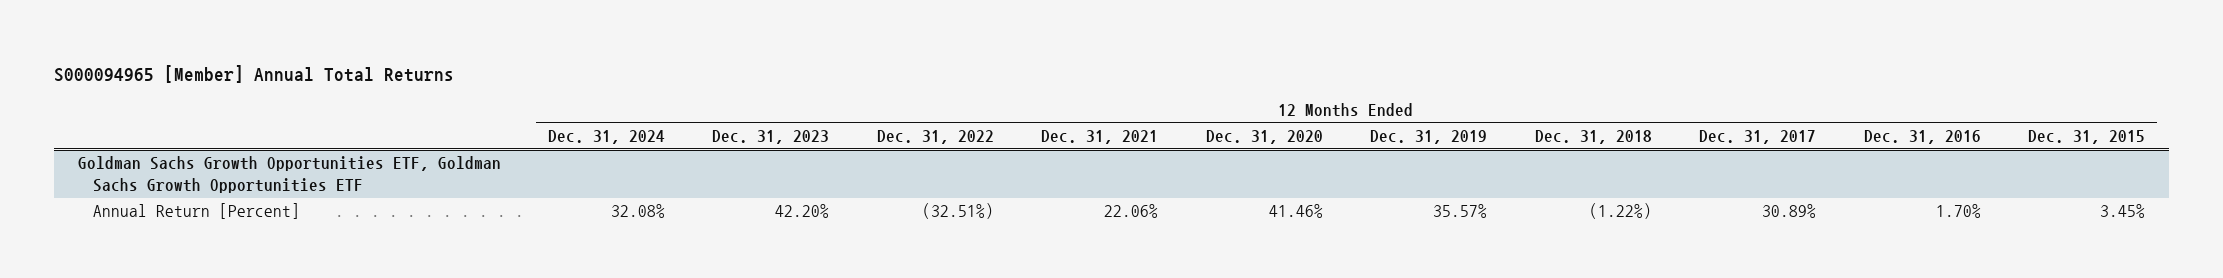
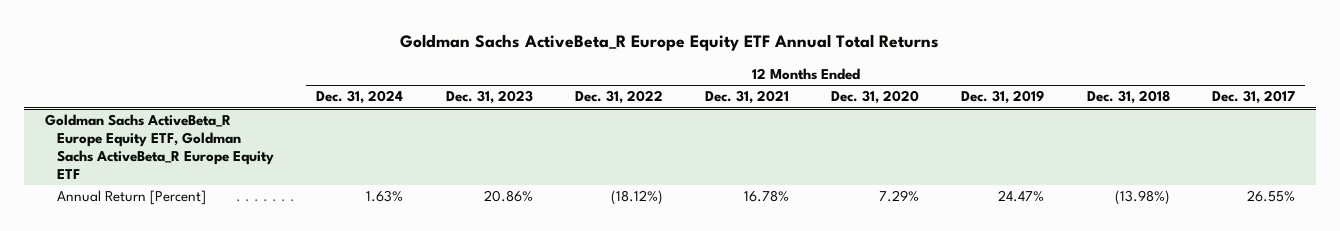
- S000094965 [Member] Annual Total Returns
+ Goldman Sachs ActiveBeta_R Europe Equity ETF Annual Total Returns
- | 12 Months Ended Dec. 31, 2024 | 12 Months Ended Dec. 31, 2023 | 12 Months Ended Dec. 31, 2022 | 12 Months Ended Dec. 31, 2021 | 12 Months Ended Dec. 31, 2020 | 12 Months Ended Dec. 31, 2019 | 12 Months Ended Dec. 31, 2018 | 12 Months Ended Dec. 31, 2017 | 12 Months Ended Dec. 31, 2016 | 12 Months Ended Dec. 31, 2015
+ | 12 Months Ended Dec. 31, 2024 | 12 Months Ended Dec. 31, 2023 | 12 Months Ended Dec. 31, 2022 | 12 Months Ended Dec. 31, 2021 | 12 Months Ended Dec. 31, 2020 | 12 Months Ended Dec. 31, 2019 | 12 Months Ended Dec. 31, 2018 | 12 Months Ended Dec. 31, 2017
- Goldman Sachs Growth Opportunities ETF, Goldman Sachs Growth Opportunities ETF
- Annual Return [Percent] | 32.08% | 42.20% | (32.51%) | 22.06% | 41.46% | 35.57% | (1.22%) | 30.89% | 1.70% | 3.45%
+ Goldman Sachs ActiveBeta_R Europe Equity ETF, Goldman Sachs ActiveBeta_R Europe Equity ETF
+ Annual Return [Percent] | 1.63% | 20.86% | (18.12%) | 16.78% | 7.29% | 24.47% | (13.98%) | 26.55%

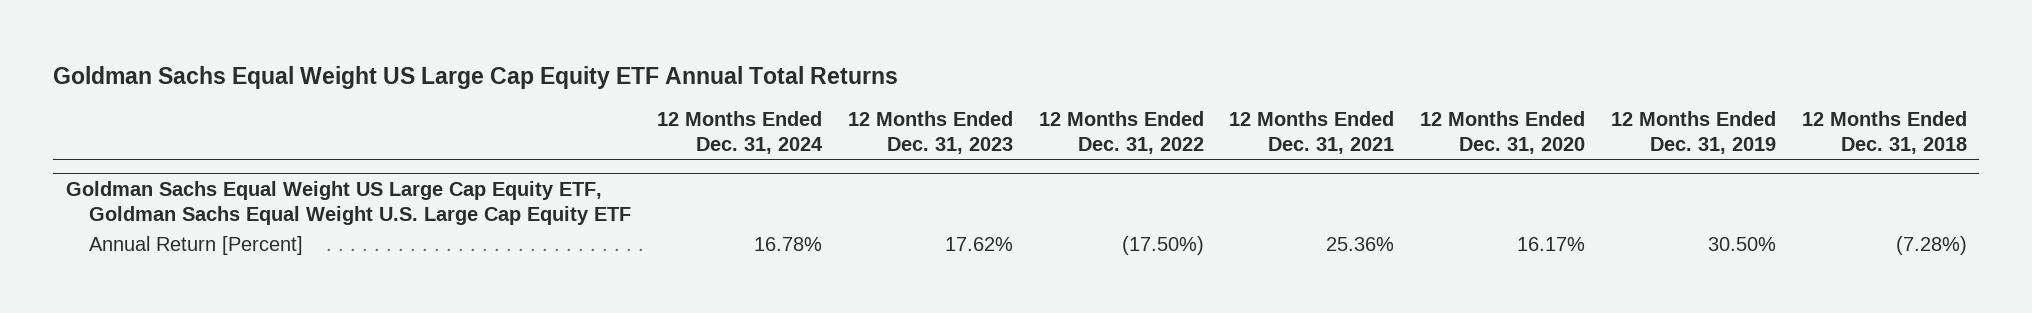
- Goldman Sachs ActiveBeta_R Europe Equity ETF Annual Total Returns
+ Goldman Sachs Equal Weight US Large Cap Equity ETF Annual Total Returns
- | 12 Months Ended Dec. 31, 2024 | 12 Months Ended Dec. 31, 2023 | 12 Months Ended Dec. 31, 2022 | 12 Months Ended Dec. 31, 2021 | 12 Months Ended Dec. 31, 2020 | 12 Months Ended Dec. 31, 2019 | 12 Months Ended Dec. 31, 2018 | 12 Months Ended Dec. 31, 2017
+ | 12 Months Ended Dec. 31, 2024 | 12 Months Ended Dec. 31, 2023 | 12 Months Ended Dec. 31, 2022 | 12 Months Ended Dec. 31, 2021 | 12 Months Ended Dec. 31, 2020 | 12 Months Ended Dec. 31, 2019 | 12 Months Ended Dec. 31, 2018
- Goldman Sachs ActiveBeta_R Europe Equity ETF, Goldman Sachs ActiveBeta_R Europe Equity ETF
- Annual Return [Percent] | 1.63% | 20.86% | (18.12%) | 16.78% | 7.29% | 24.47% | (13.98%) | 26.55%
+ Goldman Sachs Equal Weight US Large Cap Equity ETF, Goldman Sachs Equal Weight U.S. Large Cap Equity ETF
+ Annual Return [Percent] | 16.78% | 17.62% | (17.50%) | 25.36% | 16.17% | 30.50% | (7.28%)

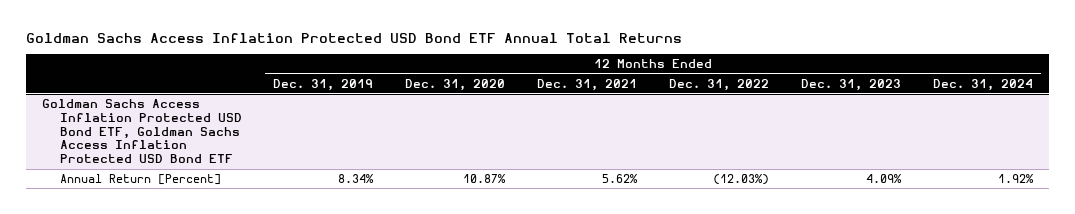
- Goldman Sachs Equal Weight US Large Cap Equity ETF Annual Total Returns
+ Goldman Sachs Access Inflation Protected USD Bond ETF Annual Total Returns
- | 12 Months Ended Dec. 31, 2024 | 12 Months Ended Dec. 31, 2023 | 12 Months Ended Dec. 31, 2022 | 12 Months Ended Dec. 31, 2021 | 12 Months Ended Dec. 31, 2020 | 12 Months Ended Dec. 31, 2019 | 12 Months Ended Dec. 31, 2018
+ | 12 Months Ended Dec. 31, 2019 | 12 Months Ended Dec. 31, 2020 | 12 Months Ended Dec. 31, 2021 | 12 Months Ended Dec. 31, 2022 | 12 Months Ended Dec. 31, 2023 | 12 Months Ended Dec. 31, 2024
- Goldman Sachs Equal Weight US Large Cap Equity ETF, Goldman Sachs Equal Weight U.S. Large Cap Equity ETF
- Annual Return [Percent] | 16.78% | 17.62% | (17.50%) | 25.36% | 16.17% | 30.50% | (7.28%)
+ Goldman Sachs Access Inflation Protected USD Bond ETF, Goldman Sachs Access Inflation Protected USD Bond ETF
+ Annual Return [Percent] | 8.34% | 10.87% | 5.62% | (12.03%) | 4.09% | 1.92%

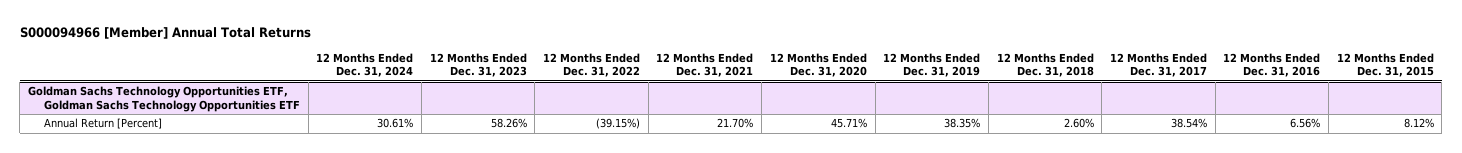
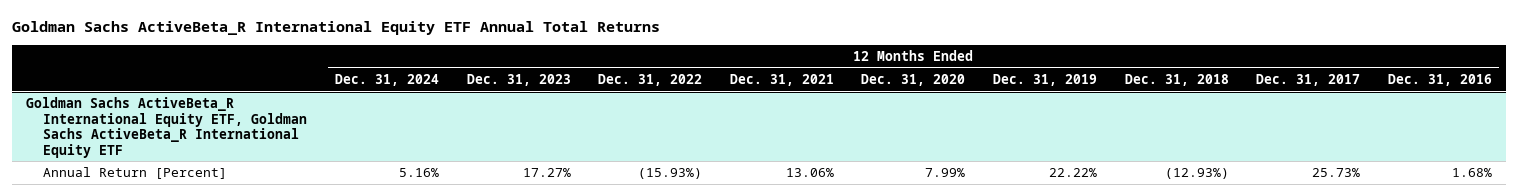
- S000094966 [Member] Annual Total Returns
+ Goldman Sachs ActiveBeta_R International Equity ETF Annual Total Returns
- | 12 Months Ended Dec. 31, 2024 | 12 Months Ended Dec. 31, 2023 | 12 Months Ended Dec. 31, 2022 | 12 Months Ended Dec. 31, 2021 | 12 Months Ended Dec. 31, 2020 | 12 Months Ended Dec. 31, 2019 | 12 Months Ended Dec. 31, 2018 | 12 Months Ended Dec. 31, 2017 | 12 Months Ended Dec. 31, 2016 | 12 Months Ended Dec. 31, 2015
+ | 12 Months Ended Dec. 31, 2024 | 12 Months Ended Dec. 31, 2023 | 12 Months Ended Dec. 31, 2022 | 12 Months Ended Dec. 31, 2021 | 12 Months Ended Dec. 31, 2020 | 12 Months Ended Dec. 31, 2019 | 12 Months Ended Dec. 31, 2018 | 12 Months Ended Dec. 31, 2017 | 12 Months Ended Dec. 31, 2016
- Goldman Sachs Technology Opportunities ETF, Goldman Sachs Technology Opportunities ETF
- Annual Return [Percent] | 30.61% | 58.26% | (39.15%) | 21.70% | 45.71% | 38.35% | 2.60% | 38.54% | 6.56% | 8.12%
+ Goldman Sachs ActiveBeta_R International Equity ETF, Goldman Sachs ActiveBeta_R International Equity ETF
+ Annual Return [Percent] | 5.16% | 17.27% | (15.93%) | 13.06% | 7.99% | 22.22% | (12.93%) | 25.73% | 1.68%

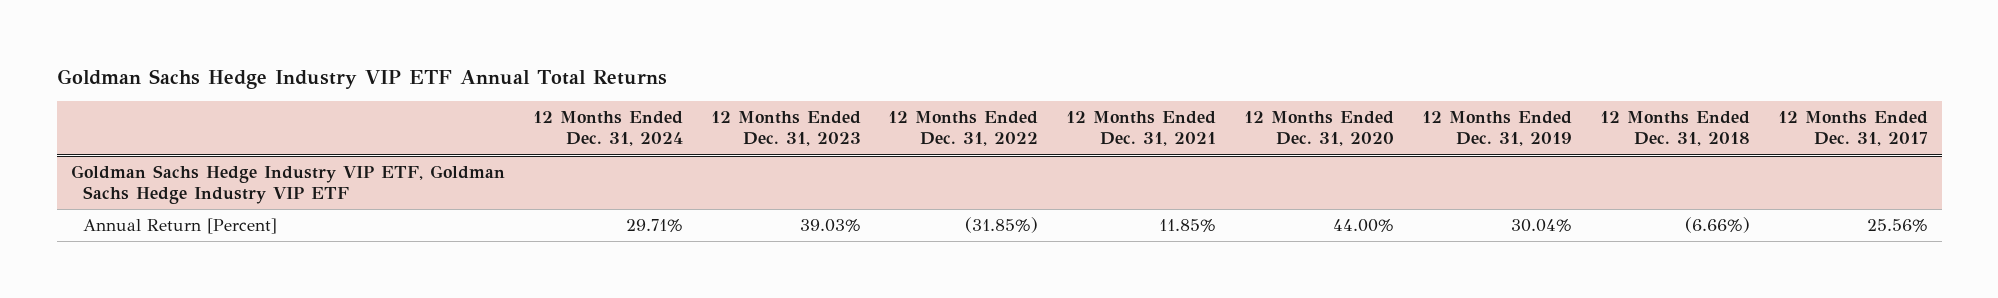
- Goldman Sachs ActiveBeta_R International Equity ETF Annual Total Returns
+ Goldman Sachs Hedge Industry VIP ETF Annual Total Returns
- | 12 Months Ended Dec. 31, 2024 | 12 Months Ended Dec. 31, 2023 | 12 Months Ended Dec. 31, 2022 | 12 Months Ended Dec. 31, 2021 | 12 Months Ended Dec. 31, 2020 | 12 Months Ended Dec. 31, 2019 | 12 Months Ended Dec. 31, 2018 | 12 Months Ended Dec. 31, 2017 | 12 Months Ended Dec. 31, 2016
+ | 12 Months Ended Dec. 31, 2024 | 12 Months Ended Dec. 31, 2023 | 12 Months Ended Dec. 31, 2022 | 12 Months Ended Dec. 31, 2021 | 12 Months Ended Dec. 31, 2020 | 12 Months Ended Dec. 31, 2019 | 12 Months Ended Dec. 31, 2018 | 12 Months Ended Dec. 31, 2017
- Goldman Sachs ActiveBeta_R International Equity ETF, Goldman Sachs ActiveBeta_R International Equity ETF
- Annual Return [Percent] | 5.16% | 17.27% | (15.93%) | 13.06% | 7.99% | 22.22% | (12.93%) | 25.73% | 1.68%
+ Goldman Sachs Hedge Industry VIP ETF, Goldman Sachs Hedge Industry VIP ETF
+ Annual Return [Percent] | 29.71% | 39.03% | (31.85%) | 11.85% | 44.00% | 30.04% | (6.66%) | 25.56%

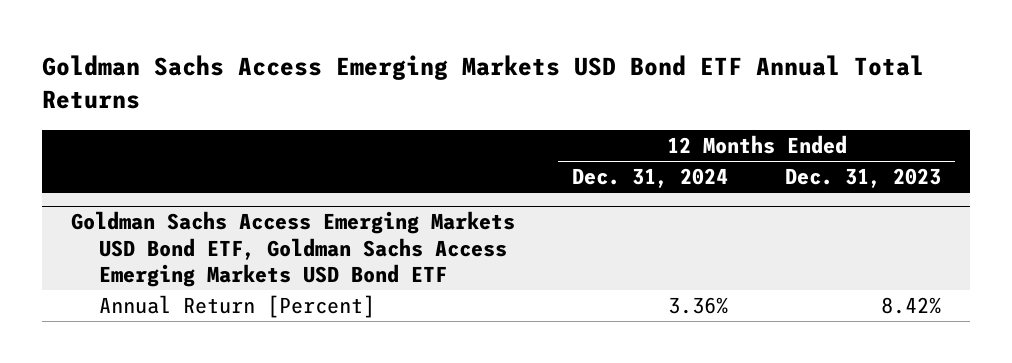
- Goldman Sachs Hedge Industry VIP ETF Annual Total Returns
+ Goldman Sachs Access Emerging Markets USD Bond ETF Annual Total Returns
- | 12 Months Ended Dec. 31, 2024 | 12 Months Ended Dec. 31, 2023 | 12 Months Ended Dec. 31, 2022 | 12 Months Ended Dec. 31, 2021 | 12 Months Ended Dec. 31, 2020 | 12 Months Ended Dec. 31, 2019 | 12 Months Ended Dec. 31, 2018 | 12 Months Ended Dec. 31, 2017
+ | 12 Months Ended Dec. 31, 2024 | 12 Months Ended Dec. 31, 2023
- Goldman Sachs Hedge Industry VIP ETF, Goldman Sachs Hedge Industry VIP ETF
- Annual Return [Percent] | 29.71% | 39.03% | (31.85%) | 11.85% | 44.00% | 30.04% | (6.66%) | 25.56%
+ Goldman Sachs Access Emerging Markets USD Bond ETF, Goldman Sachs Access Emerging Markets USD Bond ETF
+ Annual Return [Percent] | 3.36% | 8.42%

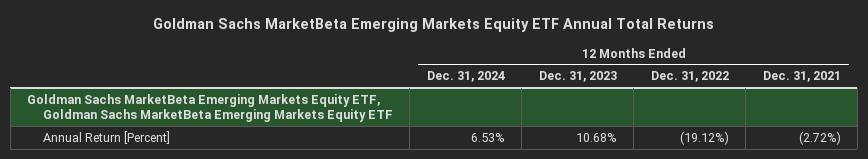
- Goldman Sachs Access Emerging Markets USD Bond ETF Annual Total Returns
+ Goldman Sachs MarketBeta Emerging Markets Equity ETF Annual Total Returns
- | 12 Months Ended Dec. 31, 2024 | 12 Months Ended Dec. 31, 2023
+ | 12 Months Ended Dec. 31, 2024 | 12 Months Ended Dec. 31, 2023 | 12 Months Ended Dec. 31, 2022 | 12 Months Ended Dec. 31, 2021
- Goldman Sachs Access Emerging Markets USD Bond ETF, Goldman Sachs Access Emerging Markets USD Bond ETF
- Annual Return [Percent] | 3.36% | 8.42%
+ Goldman Sachs MarketBeta Emerging Markets Equity ETF, Goldman Sachs MarketBeta Emerging Markets Equity ETF
+ Annual Return [Percent] | 6.53% | 10.68% | (19.12%) | (2.72%)

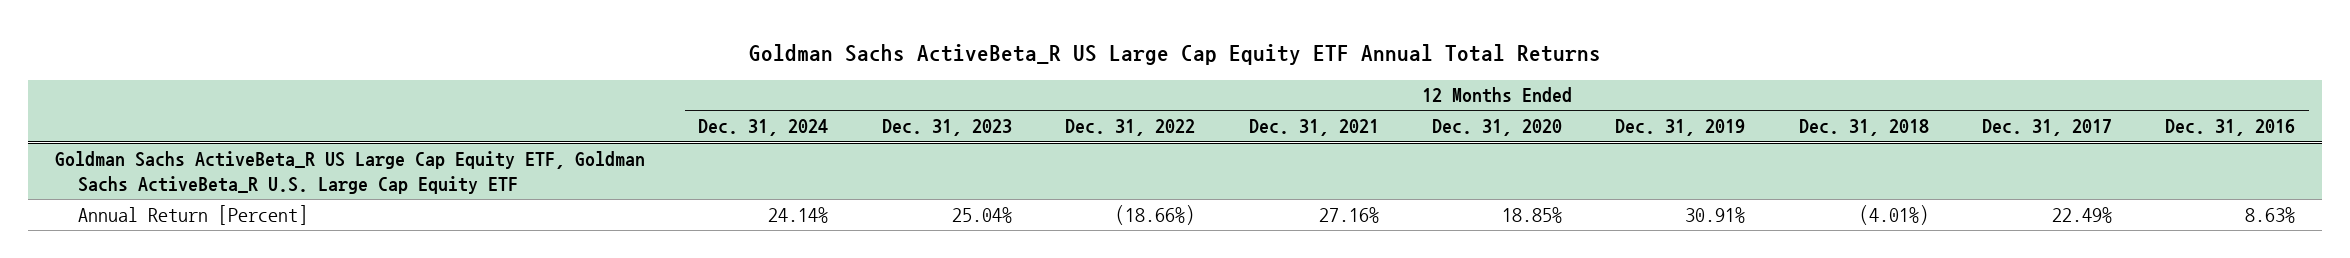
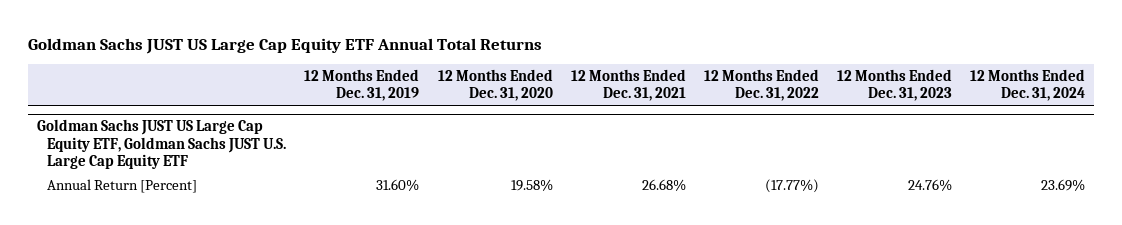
- Goldman Sachs ActiveBeta_R US Large Cap Equity ETF Annual Total Returns
+ Goldman Sachs JUST US Large Cap Equity ETF Annual Total Returns
- | 12 Months Ended Dec. 31, 2024 | 12 Months Ended Dec. 31, 2023 | 12 Months Ended Dec. 31, 2022 | 12 Months Ended Dec. 31, 2021 | 12 Months Ended Dec. 31, 2020 | 12 Months Ended Dec. 31, 2019 | 12 Months Ended Dec. 31, 2018 | 12 Months Ended Dec. 31, 2017 | 12 Months Ended Dec. 31, 2016
+ | 12 Months Ended Dec. 31, 2019 | 12 Months Ended Dec. 31, 2020 | 12 Months Ended Dec. 31, 2021 | 12 Months Ended Dec. 31, 2022 | 12 Months Ended Dec. 31, 2023 | 12 Months Ended Dec. 31, 2024
- Goldman Sachs ActiveBeta_R US Large Cap Equity ETF, Goldman Sachs ActiveBeta_R U.S. Large Cap Equity ETF
- Annual Return [Percent] | 24.14% | 25.04% | (18.66%) | 27.16% | 18.85% | 30.91% | (4.01%) | 22.49% | 8.63%
+ Goldman Sachs JUST US Large Cap Equity ETF, Goldman Sachs JUST U.S. Large Cap Equity ETF
+ Annual Return [Percent] | 31.60% | 19.58% | 26.68% | (17.77%) | 24.76% | 23.69%

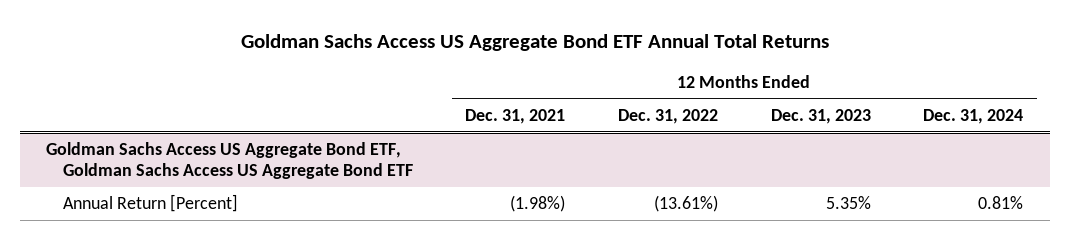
- Goldman Sachs JUST US Large Cap Equity ETF Annual Total Returns
+ Goldman Sachs Access US Aggregate Bond ETF Annual Total Returns
- | 12 Months Ended Dec. 31, 2019 | 12 Months Ended Dec. 31, 2020 | 12 Months Ended Dec. 31, 2021 | 12 Months Ended Dec. 31, 2022 | 12 Months Ended Dec. 31, 2023 | 12 Months Ended Dec. 31, 2024
+ | 12 Months Ended Dec. 31, 2021 | 12 Months Ended Dec. 31, 2022 | 12 Months Ended Dec. 31, 2023 | 12 Months Ended Dec. 31, 2024
- Goldman Sachs JUST US Large Cap Equity ETF, Goldman Sachs JUST U.S. Large Cap Equity ETF
- Annual Return [Percent] | 31.60% | 19.58% | 26.68% | (17.77%) | 24.76% | 23.69%
+ Goldman Sachs Access US Aggregate Bond ETF, Goldman Sachs Access US Aggregate Bond ETF
+ Annual Return [Percent] | (1.98%) | (13.61%) | 5.35% | 0.81%

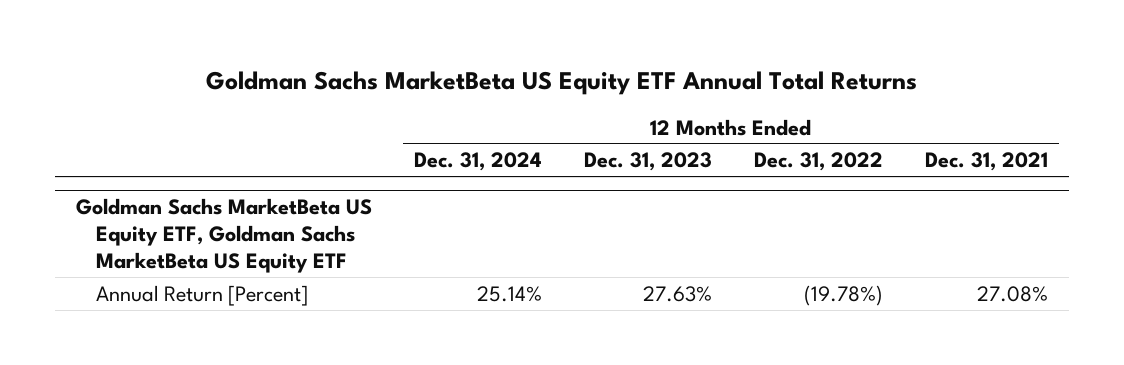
- Goldman Sachs Access US Aggregate Bond ETF Annual Total Returns
+ Goldman Sachs MarketBeta US Equity ETF Annual Total Returns
- | 12 Months Ended Dec. 31, 2021 | 12 Months Ended Dec. 31, 2022 | 12 Months Ended Dec. 31, 2023 | 12 Months Ended Dec. 31, 2024
+ | 12 Months Ended Dec. 31, 2024 | 12 Months Ended Dec. 31, 2023 | 12 Months Ended Dec. 31, 2022 | 12 Months Ended Dec. 31, 2021
- Goldman Sachs Access US Aggregate Bond ETF, Goldman Sachs Access US Aggregate Bond ETF
- Annual Return [Percent] | (1.98%) | (13.61%) | 5.35% | 0.81%
+ Goldman Sachs MarketBeta US Equity ETF, Goldman Sachs MarketBeta US Equity ETF
+ Annual Return [Percent] | 25.14% | 27.63% | (19.78%) | 27.08%

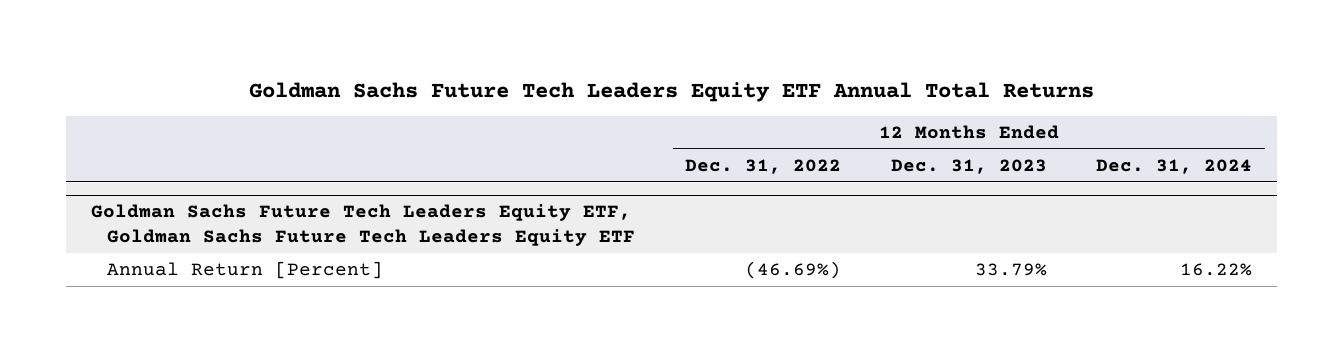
- Goldman Sachs MarketBeta US Equity ETF Annual Total Returns
+ Goldman Sachs Future Tech Leaders Equity ETF Annual Total Returns
- | 12 Months Ended Dec. 31, 2024 | 12 Months Ended Dec. 31, 2023 | 12 Months Ended Dec. 31, 2022 | 12 Months Ended Dec. 31, 2021
+ | 12 Months Ended Dec. 31, 2022 | 12 Months Ended Dec. 31, 2023 | 12 Months Ended Dec. 31, 2024
- Goldman Sachs MarketBeta US Equity ETF, Goldman Sachs MarketBeta US Equity ETF
- Annual Return [Percent] | 25.14% | 27.63% | (19.78%) | 27.08%
+ Goldman Sachs Future Tech Leaders Equity ETF, Goldman Sachs Future Tech Leaders Equity ETF
+ Annual Return [Percent] | (46.69%) | 33.79% | 16.22%

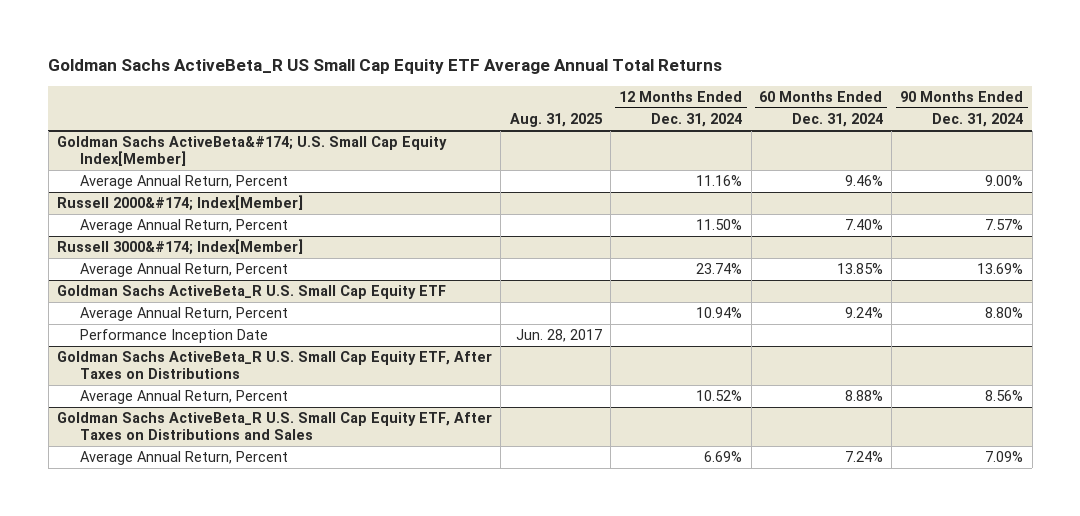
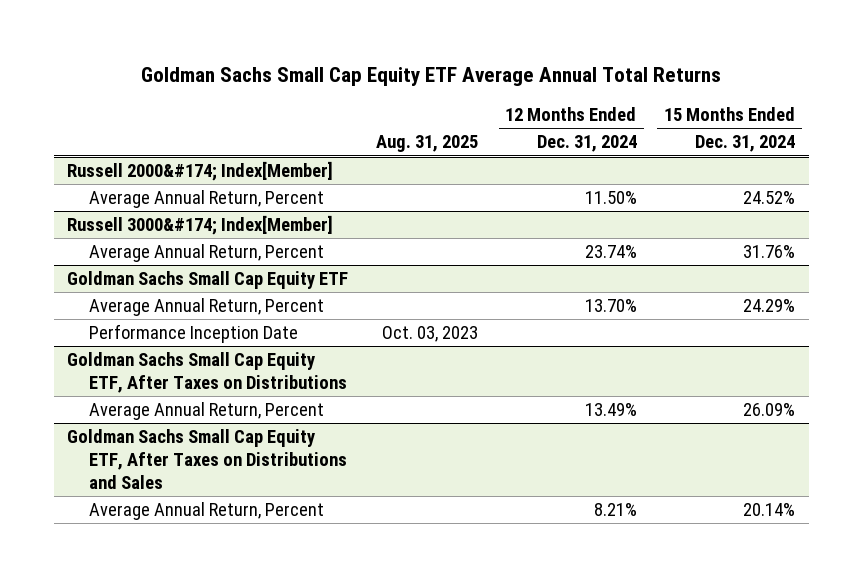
- Goldman Sachs ActiveBeta_R US Small Cap Equity ETF Average Annual Total Returns
+ Goldman Sachs Small Cap Equity ETF Average Annual Total Returns
- | Aug. 31, 2025 | 12 Months Ended Dec. 31, 2024 | 60 Months Ended Dec. 31, 2024 | 90 Months Ended Dec. 31, 2024
+ | Aug. 31, 2025 | 12 Months Ended Dec. 31, 2024 | 15 Months Ended Dec. 31, 2024
- Goldman Sachs ActiveBeta&#174; U.S. Small Cap Equity Index[Member]
- Average Annual Return, Percent | | 11.16% | 9.46% | 9.00%
- Goldman Sachs ActiveBeta_R U.S. Small Cap Equity ETF
- Average Annual Return, Percent | | 10.94% | 9.24% | 8.80%
- Performance Inception Date | Jun. 28, 2017 | | |
- Goldman Sachs ActiveBeta_R U.S. Small Cap Equity ETF, After Taxes on Distributions
- Average Annual Return, Percent | | 10.52% | 8.88% | 8.56%
- Goldman Sachs ActiveBeta_R U.S. Small Cap Equity ETF, After Taxes on Distributions and Sales
- Average Annual Return, Percent | | 6.69% | 7.24% | 7.09%
+ Goldman Sachs Small Cap Equity ETF
+ Average Annual Return, Percent | | 13.70% | 24.29%
+ Performance Inception Date | Oct. 03, 2023 | |
+ Goldman Sachs Small Cap Equity ETF, After Taxes on Distributions
+ Average Annual Return, Percent | | 13.49% | 26.09%
+ Goldman Sachs Small Cap Equity ETF, After Taxes on Distributions and Sales
+ Average Annual Return, Percent | | 8.21% | 20.14%

